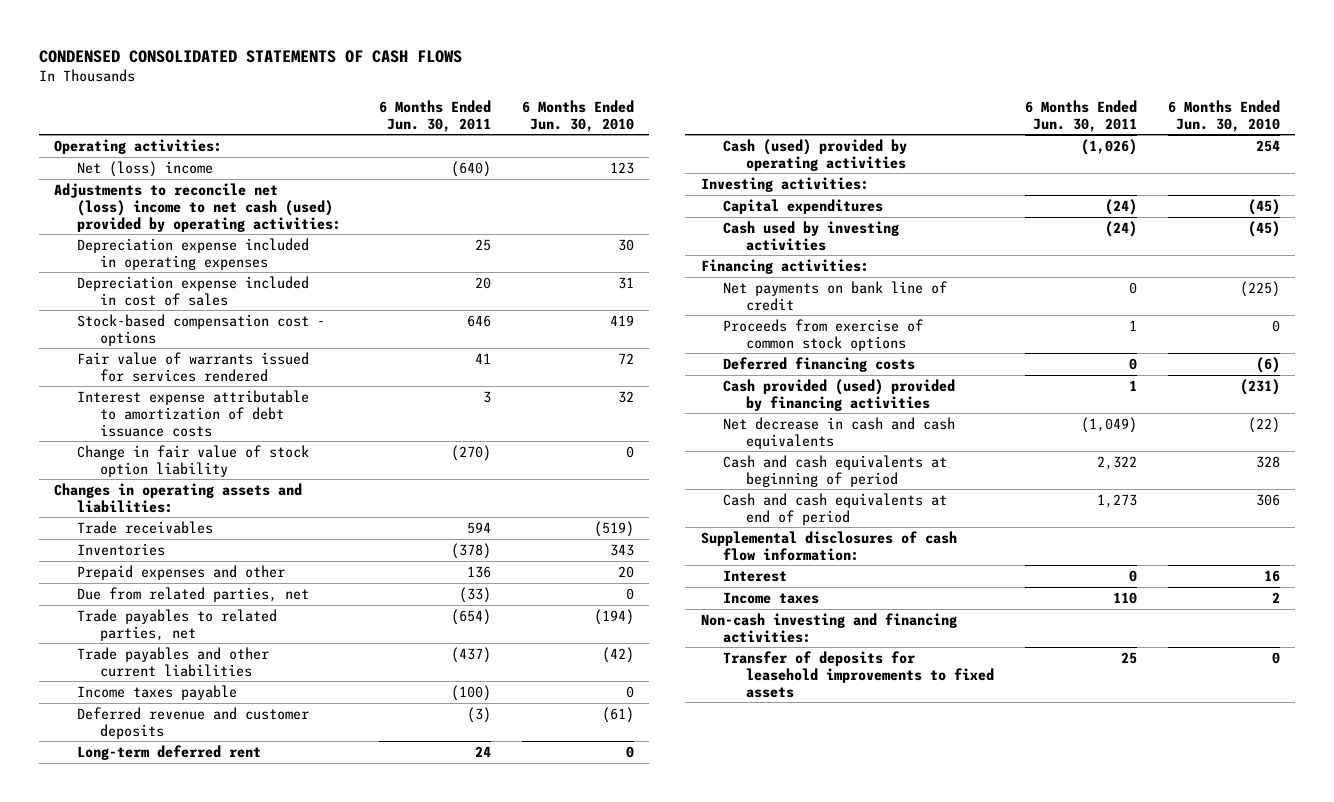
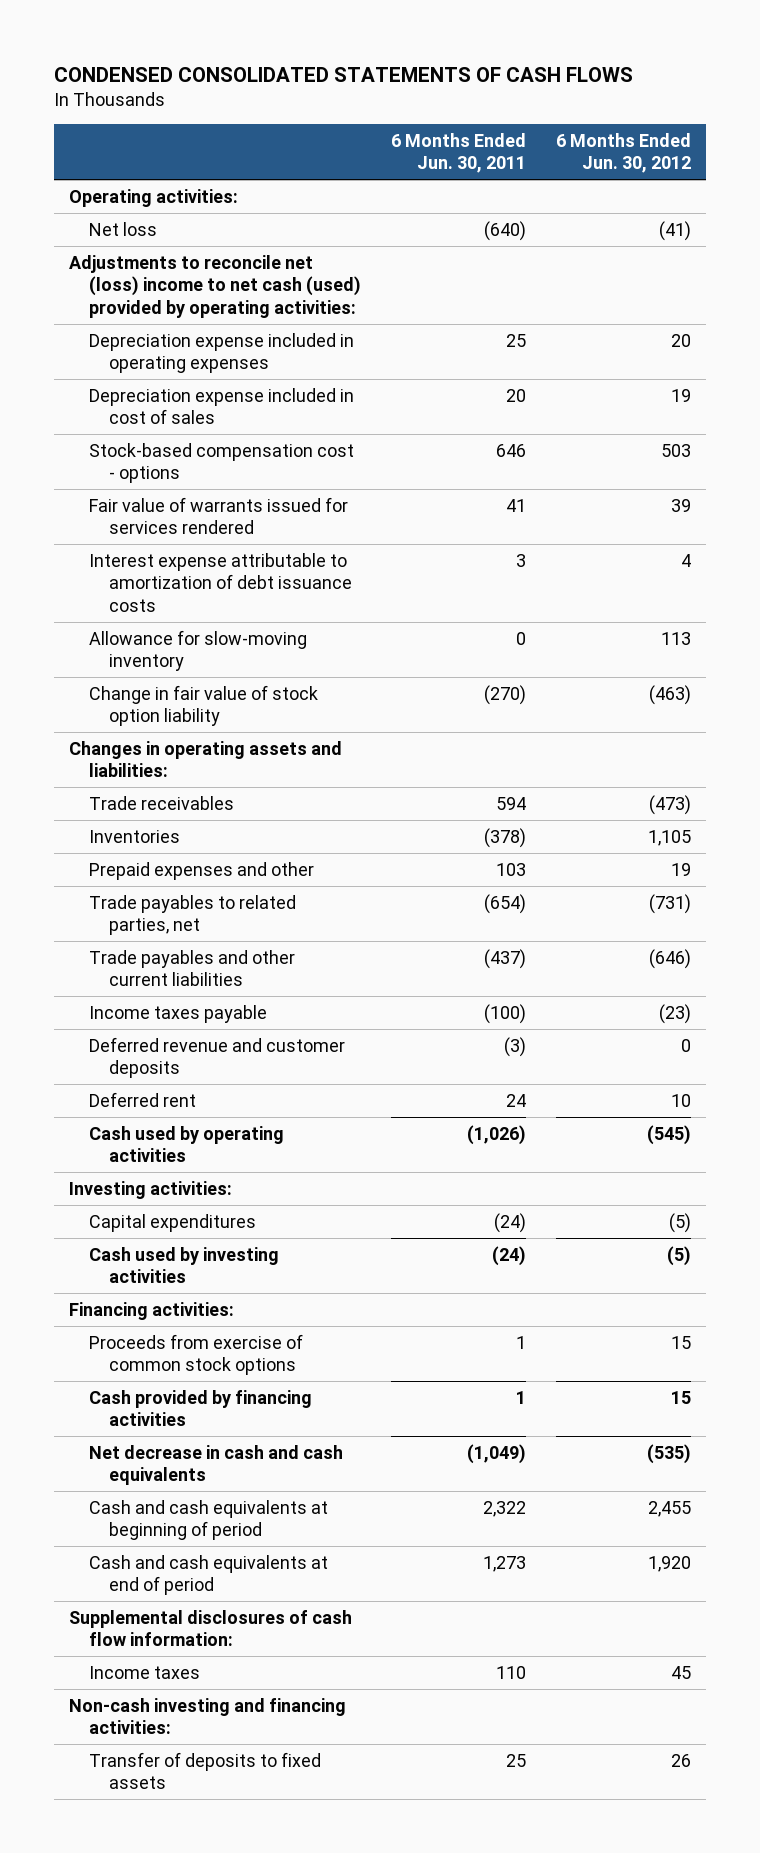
- | 6 Months Ended Jun. 30, 2011 | 6 Months Ended Jun. 30, 2010
+ | 6 Months Ended Jun. 30, 2011 | 6 Months Ended Jun. 30, 2012
- Net (loss) income | (640) | 123
+ Net loss | (640) | (41)
+ Allowance for slow-moving inventory | 0 | 113
- Prepaid expenses and other | 136 | 20
- Due from related parties, net | (33) | 0
+ Prepaid expenses and other | 103 | 19
- Long-term deferred rent | 24 | 0
- Cash (used) provided by operating activities | (1,026) | 254
+ Deferred rent | 24 | 10
+ Cash used by operating activities | (1,026) | (545)
- Net payments on bank line of credit | 0 | (225)
- Deferred financing costs | 0 | (6)
- Cash provided (used) provided by financing activities | 1 | (231)
+ Cash provided by financing activities | 1 | 15
- Interest | 0 | 16
- Transfer of deposits for leasehold improvements to fixed assets | 25 | 0
+ Transfer of deposits to fixed assets | 25 | 26

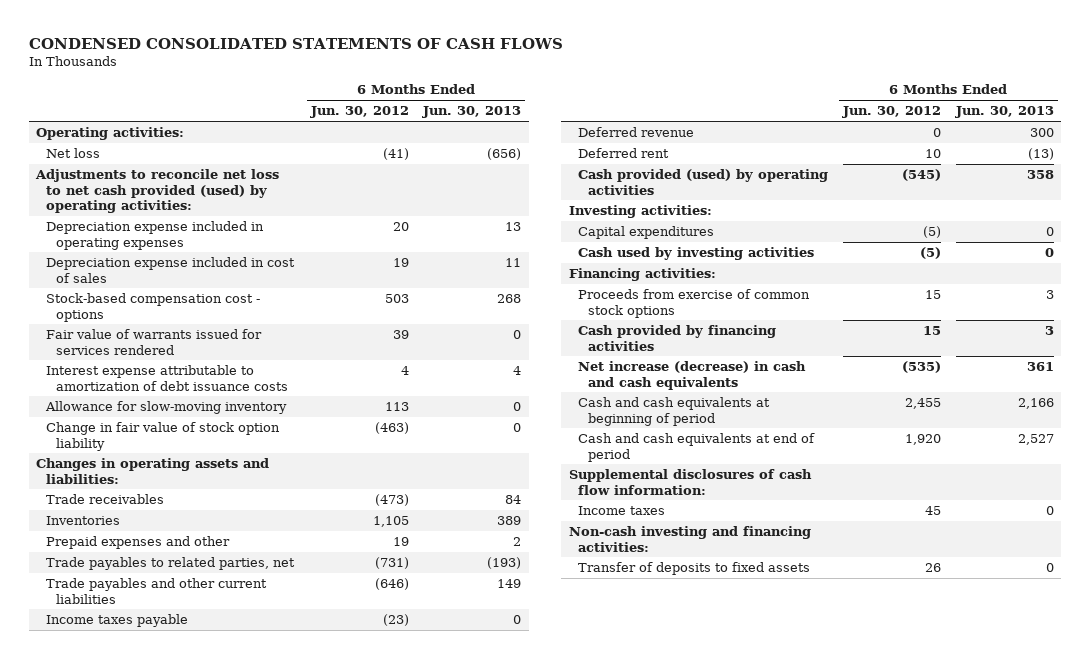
- | 6 Months Ended Jun. 30, 2011 | 6 Months Ended Jun. 30, 2012
+ | 6 Months Ended Jun. 30, 2012 | 6 Months Ended Jun. 30, 2013
- Adjustments to reconcile net (loss) income to net cash (used) provided by operating activities:
+ Adjustments to reconcile net loss to net cash provided (used) by operating activities:
- Deferred revenue and customer deposits | (3) | 0
+ Deferred revenue | 0 | 300
- Cash used by operating activities | (1,026) | (545)
+ Cash provided (used) by operating activities | (545) | 358
- Net decrease in cash and cash equivalents | (1,049) | (535)
+ Net increase (decrease) in cash and cash equivalents | (535) | 361

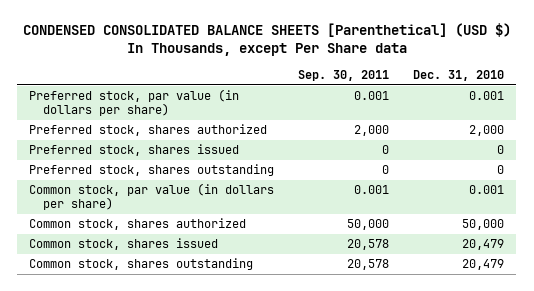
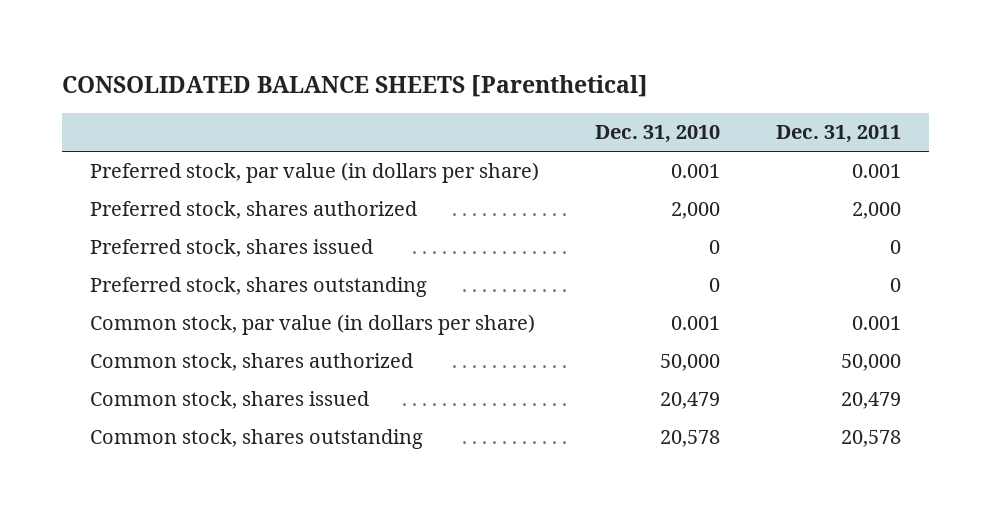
- CONDENSED CONSOLIDATED BALANCE SHEETS [Parenthetical] (USD $) In Thousands, except Per Share data
+ CONSOLIDATED BALANCE SHEETS [Parenthetical]
- | Sep. 30, 2011 | Dec. 31, 2010
+ | Dec. 31, 2010 | Dec. 31, 2011
- Common stock, shares outstanding | 20,578 | 20,479
+ Common stock, shares outstanding | 20,578 | 20,578

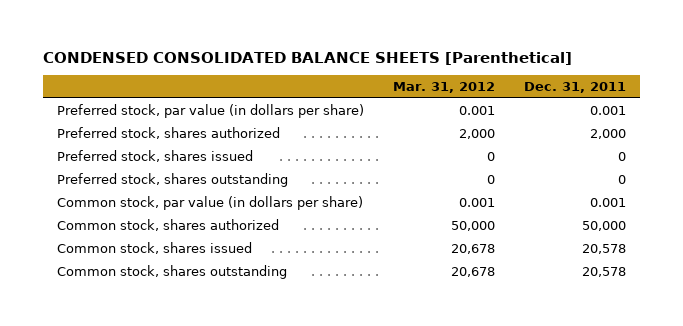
- CONSOLIDATED BALANCE SHEETS [Parenthetical]
+ CONDENSED CONSOLIDATED BALANCE SHEETS [Parenthetical]
- | Dec. 31, 2010 | Dec. 31, 2011
+ | Mar. 31, 2012 | Dec. 31, 2011
- Common stock, shares issued | 20,479 | 20,479
+ Common stock, shares issued | 20,678 | 20,578

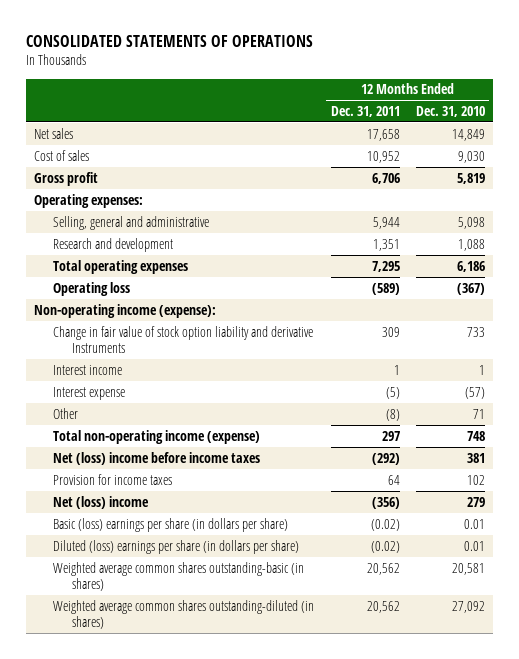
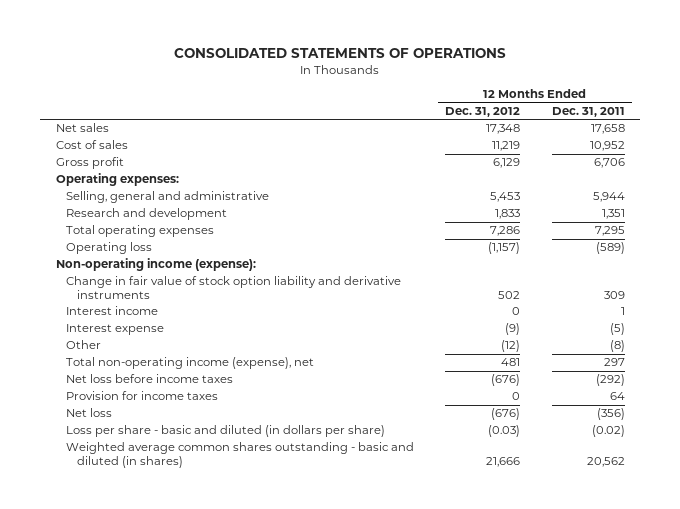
- | 12 Months Ended Dec. 31, 2011 | 12 Months Ended Dec. 31, 2010
+ | 12 Months Ended Dec. 31, 2012 | 12 Months Ended Dec. 31, 2011
- Change in fair value of stock option liability and derivative Instruments | 309 | 733
+ Change in fair value of stock option liability and derivative instruments | 502 | 309
- Total non-operating income (expense) | 297 | 748
- Net (loss) income before income taxes | (292) | 381
+ Total non-operating income (expense), net | 481 | 297
+ Net loss before income taxes | (676) | (292)
- Net (loss) income | (356) | 279
- Basic (loss) earnings per share (in dollars per share) | (0.02) | 0.01
- Diluted (loss) earnings per share (in dollars per share) | (0.02) | 0.01
- Weighted average common shares outstanding-basic (in shares) | 20,562 | 20,581
- Weighted average common shares outstanding-diluted (in shares) | 20,562 | 27,092
+ Net loss | (676) | (356)
+ Loss per share - basic and diluted (in dollars per share) | (0.03) | (0.02)
+ Weighted average common shares outstanding - basic and diluted (in shares) | 21,666 | 20,562

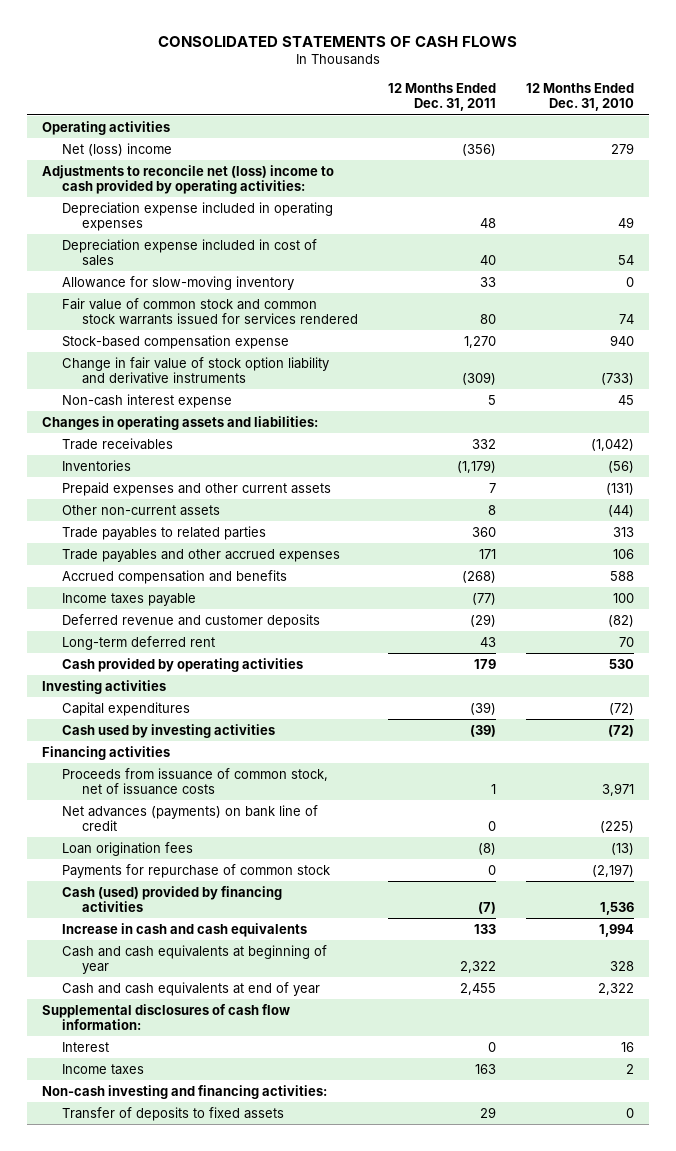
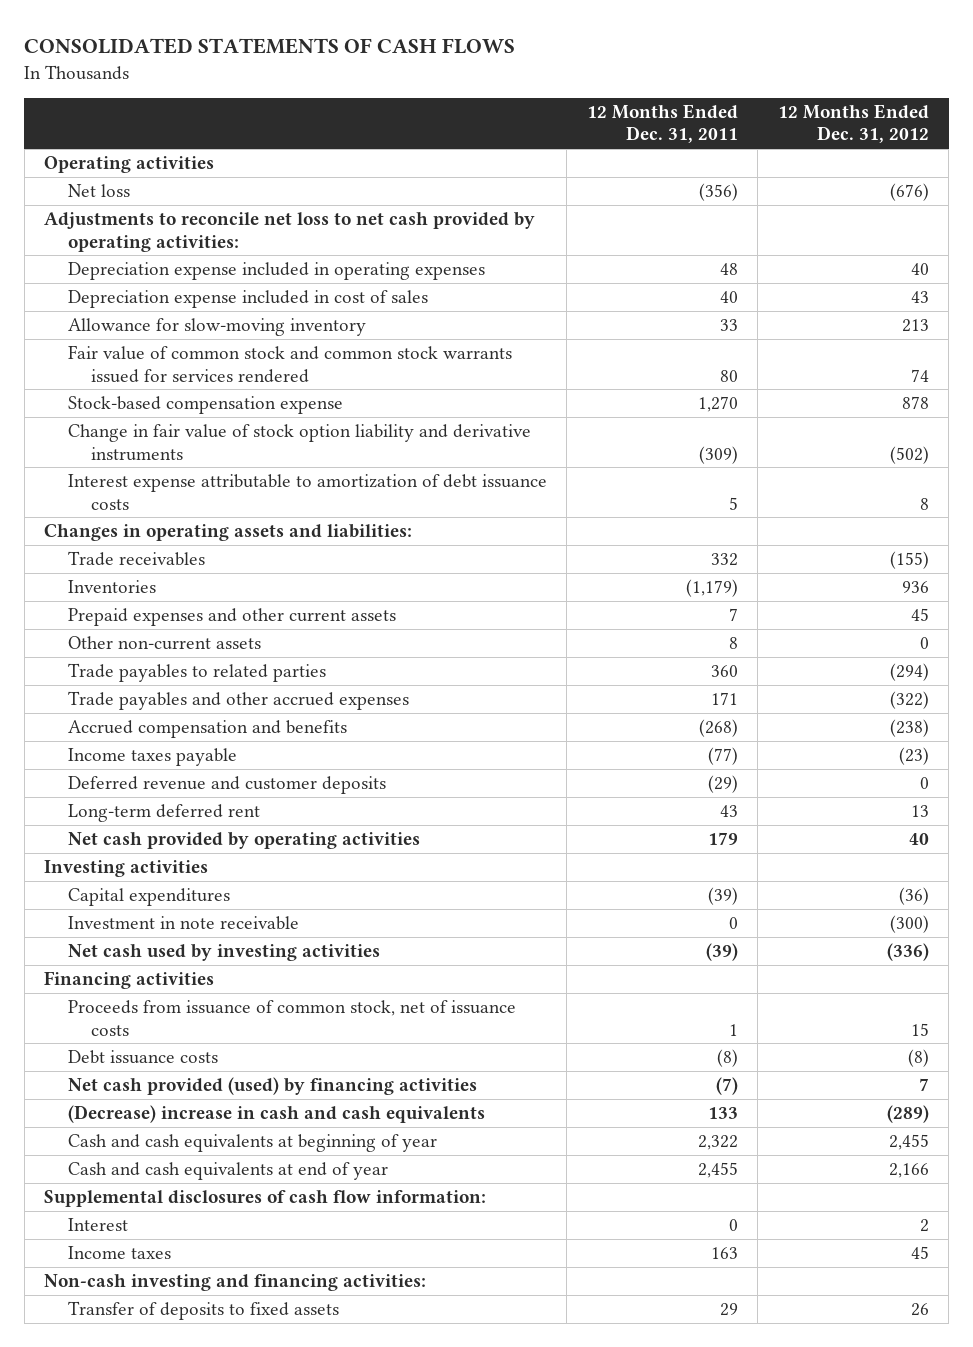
- | 12 Months Ended Dec. 31, 2011 | 12 Months Ended Dec. 31, 2010
+ | 12 Months Ended Dec. 31, 2011 | 12 Months Ended Dec. 31, 2012
- Net (loss) income | (356) | 279
- Adjustments to reconcile net (loss) income to cash provided by operating activities:
+ Net loss | (356) | (676)
+ Adjustments to reconcile net loss to net cash provided by operating activities:
- Non-cash interest expense | 5 | 45
+ Interest expense attributable to amortization of debt issuance costs | 5 | 8
- Cash provided by operating activities | 179 | 530
+ Net cash provided by operating activities | 179 | 40
- Cash used by investing activities | (39) | (72)
+ Investment in note receivable | 0 | (300)
+ Net cash used by investing activities | (39) | (336)
- Net advances (payments) on bank line of credit | 0 | (225)
- Loan origination fees | (8) | (13)
- Payments for repurchase of common stock | 0 | (2,197)
- Cash (used) provided by financing activities | (7) | 1,536
- Increase in cash and cash equivalents | 133 | 1,994
+ Debt issuance costs | (8) | (8)
+ Net cash provided (used) by financing activities | (7) | 7
+ (Decrease) increase in cash and cash equivalents | 133 | (289)

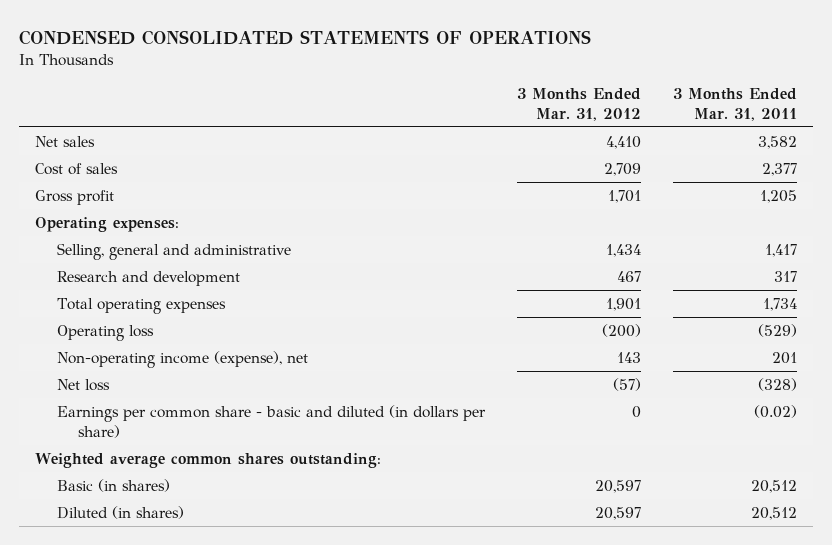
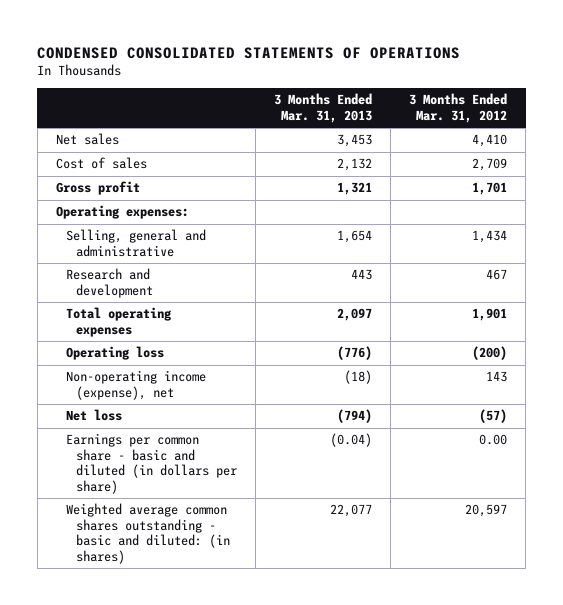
- | 3 Months Ended Mar. 31, 2012 | 3 Months Ended Mar. 31, 2011
+ | 3 Months Ended Mar. 31, 2013 | 3 Months Ended Mar. 31, 2012
- Earnings per common share - basic and diluted (in dollars per share) | 0 | (0.02)
- Weighted average common shares outstanding:
- Basic (in shares) | 20,597 | 20,512
- Diluted (in shares) | 20,597 | 20,512
+ Earnings per common share - basic and diluted (in dollars per share) | (0.04) | 0.00
+ Weighted average common shares outstanding - basic and diluted: (in shares) | 22,077 | 20,597

